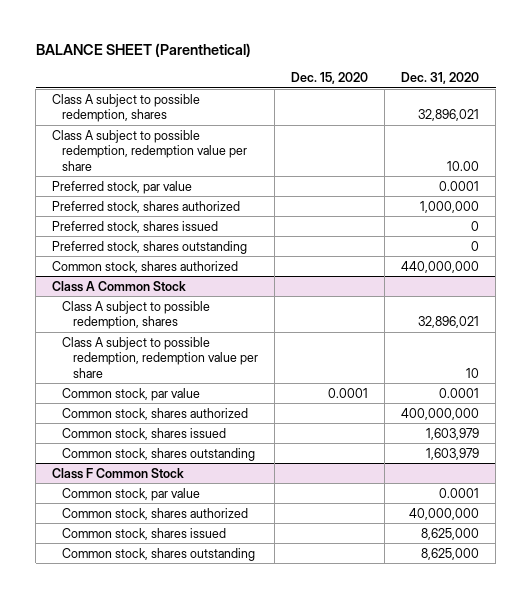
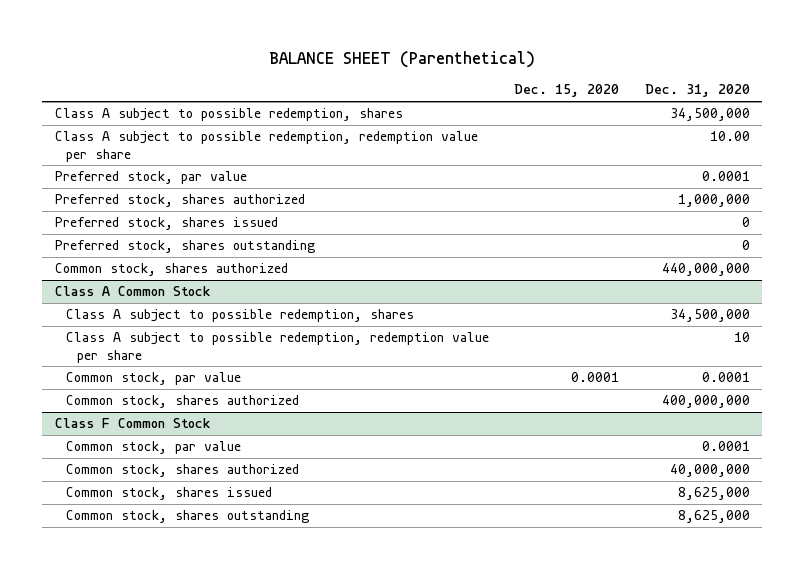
- Class A subject to possible redemption, shares | | 32,896,021
+ Class A subject to possible redemption, shares | | 34,500,000
@ Class A Common Stock
- Class A subject to possible redemption, shares | | 32,896,021
+ Class A subject to possible redemption, shares | | 34,500,000
- Common stock, shares issued | | 1,603,979
- Common stock, shares outstanding | | 1,603,979

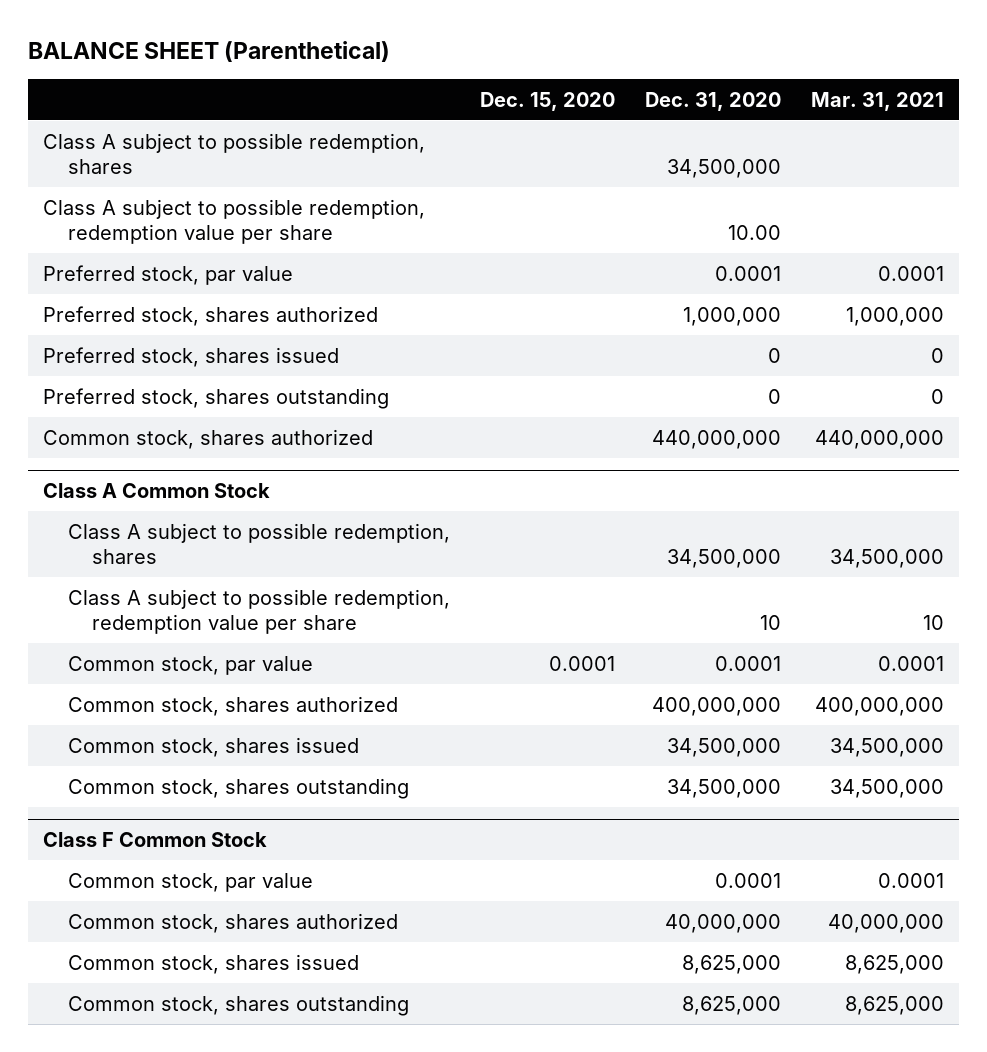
- | Dec. 15, 2020 | Dec. 31, 2020
+ | Dec. 15, 2020 | Dec. 31, 2020 | Mar. 31, 2021
@ Class A Common Stock
+ Common stock, shares issued | | 34,500,000 | 34,500,000
+ Common stock, shares outstanding | | 34,500,000 | 34,500,000

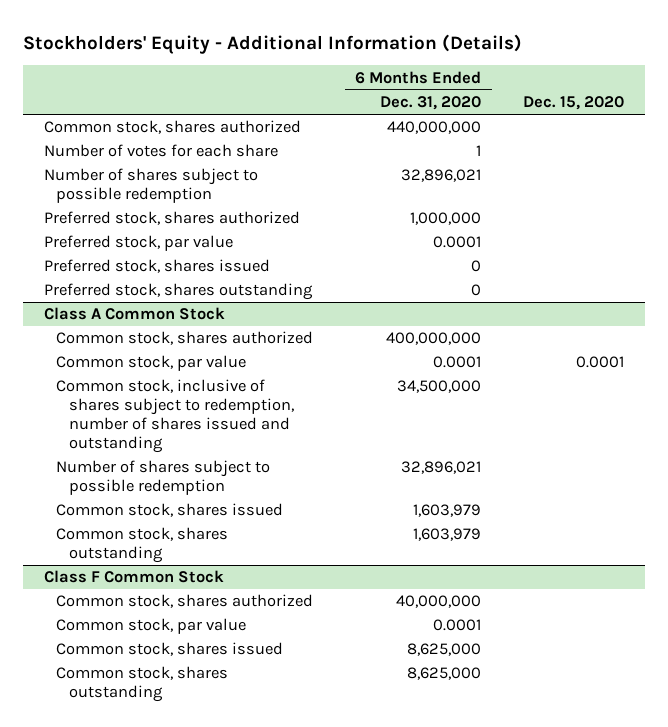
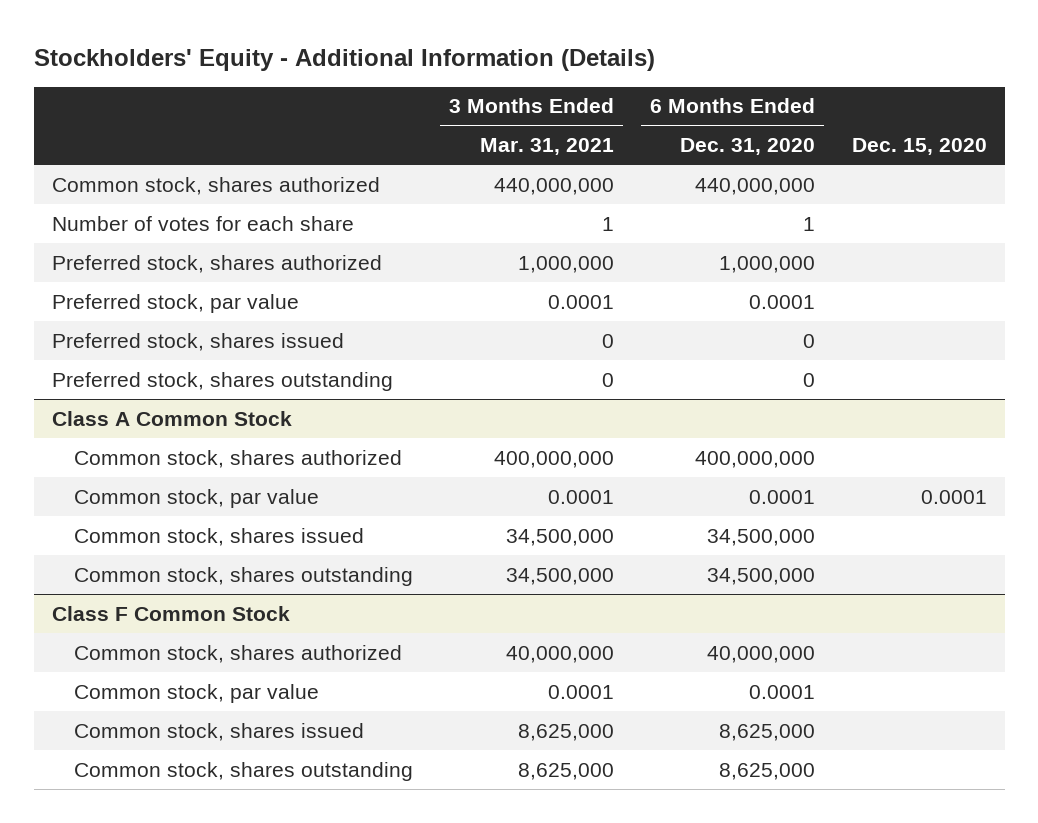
- | 6 Months Ended Dec. 31, 2020 | Dec. 15, 2020
+ | 3 Months Ended Mar. 31, 2021 | 6 Months Ended Dec. 31, 2020 | Dec. 15, 2020
- Number of shares subject to possible redemption | 32,896,021 |
@ Class A Common Stock
- Common stock, inclusive of shares subject to redemption, number of shares issued and outstanding | 34,500,000 |
- Number of shares subject to possible redemption | 32,896,021 |
- Common stock, shares issued | 1,603,979 |
- Common stock, shares outstanding | 1,603,979 |
+ Common stock, shares issued | 34,500,000 | 34,500,000 |
+ Common stock, shares outstanding | 34,500,000 | 34,500,000 |

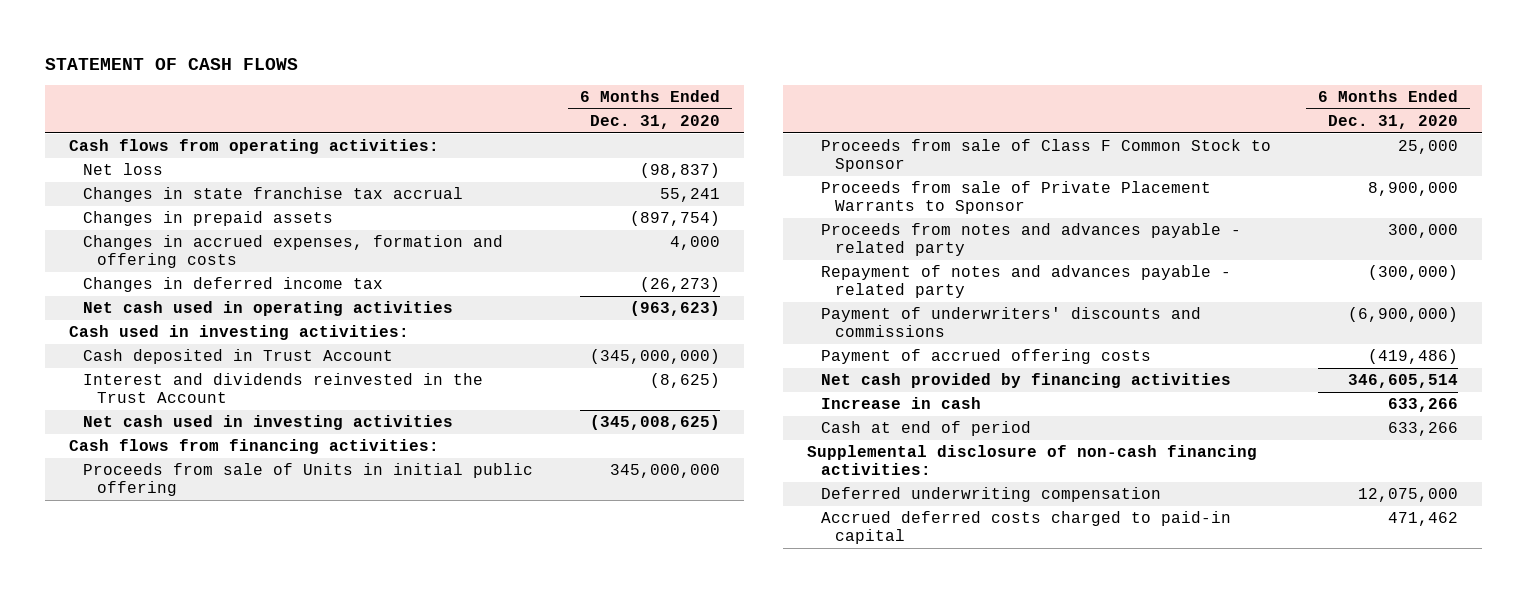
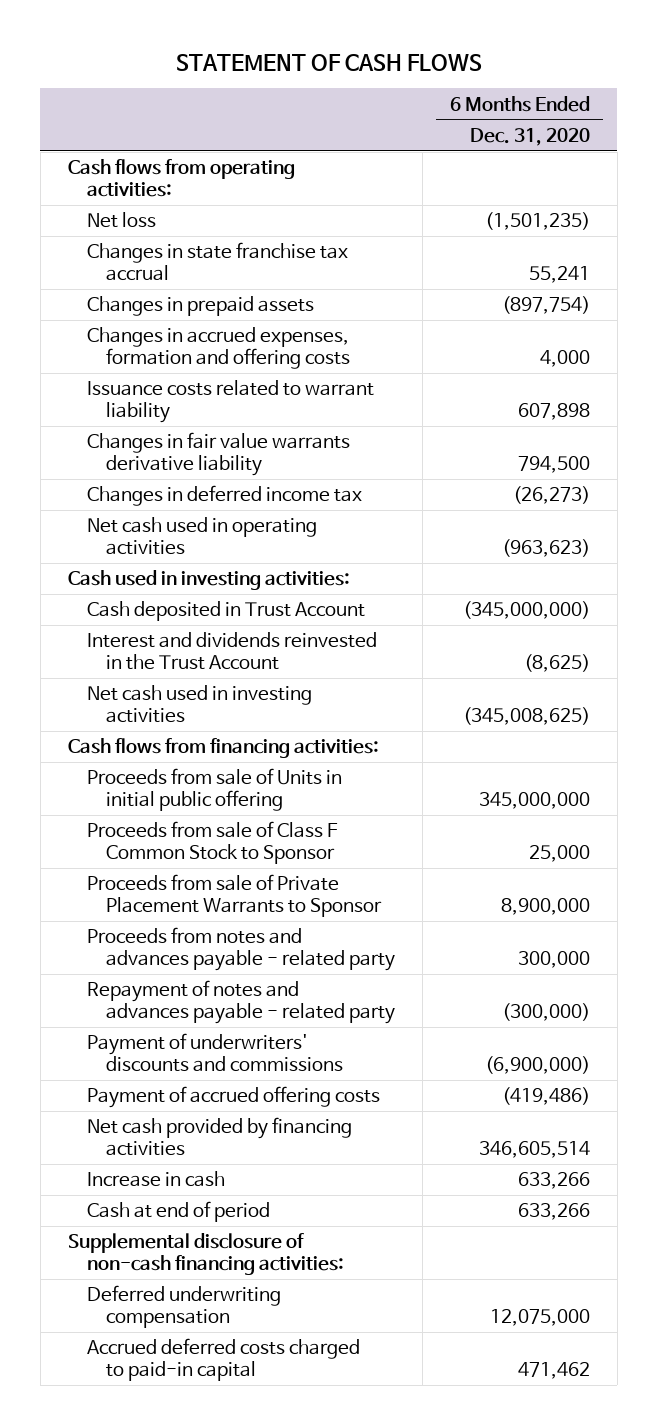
- Net loss | (98,837)
+ Net loss | (1,501,235)
+ Issuance costs related to warrant liability | 607,898
+ Changes in fair value warrants derivative liability | 794,500

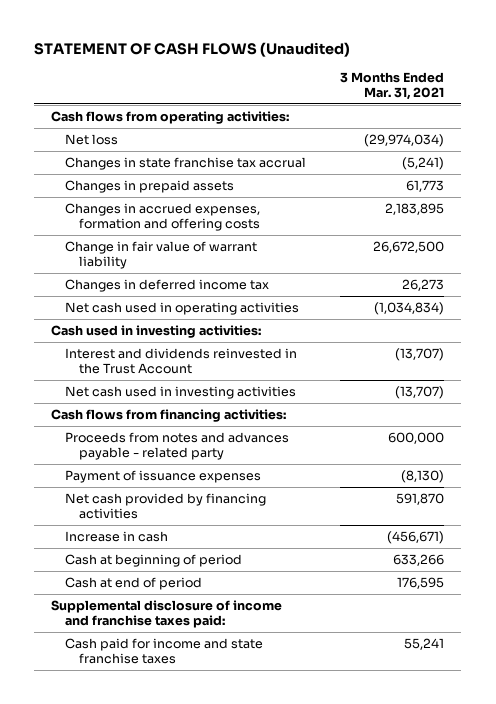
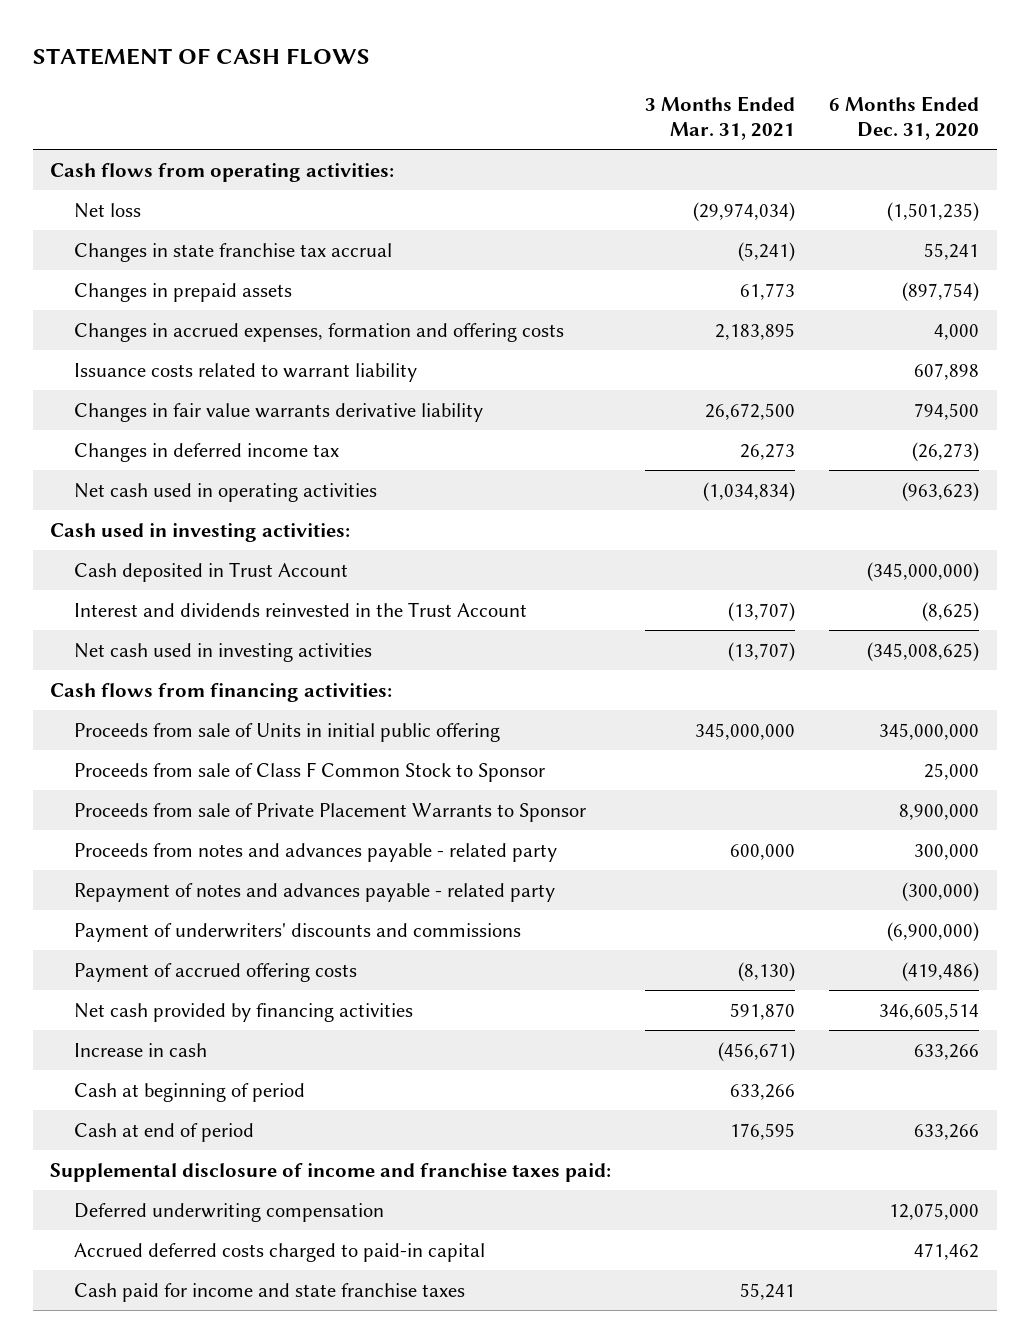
- STATEMENT OF CASH FLOWS (Unaudited)
+ STATEMENT OF CASH FLOWS
- | 3 Months Ended Mar. 31, 2021
+ | 3 Months Ended Mar. 31, 2021 | 6 Months Ended Dec. 31, 2020
- Change in fair value of warrant liability | 26,672,500
+ Issuance costs related to warrant liability | | 607,898
+ Changes in fair value warrants derivative liability | 26,672,500 | 794,500
+ Cash deposited in Trust Account | | (345,000,000)
+ Proceeds from sale of Units in initial public offering | 345,000,000 | 345,000,000
+ Proceeds from sale of Class F Common Stock to Sponsor | | 25,000
+ Proceeds from sale of Private Placement Warrants to Sponsor | | 8,900,000
- Payment of issuance expenses | (8,130)
+ Repayment of notes and advances payable - related party | | (300,000)
+ Payment of underwriters' discounts and commissions | | (6,900,000)
+ Payment of accrued offering costs | (8,130) | (419,486)
+ Deferred underwriting compensation | | 12,075,000
+ Accrued deferred costs charged to paid-in capital | | 471,462

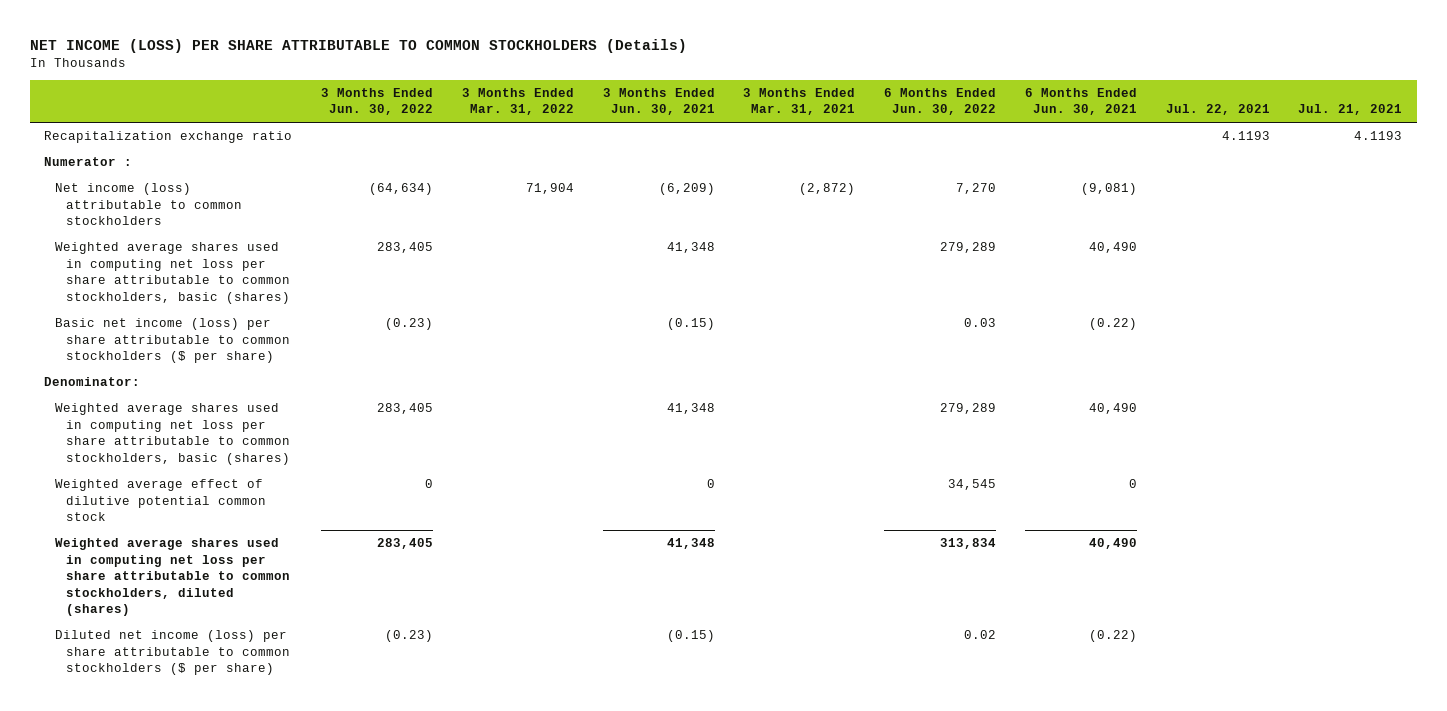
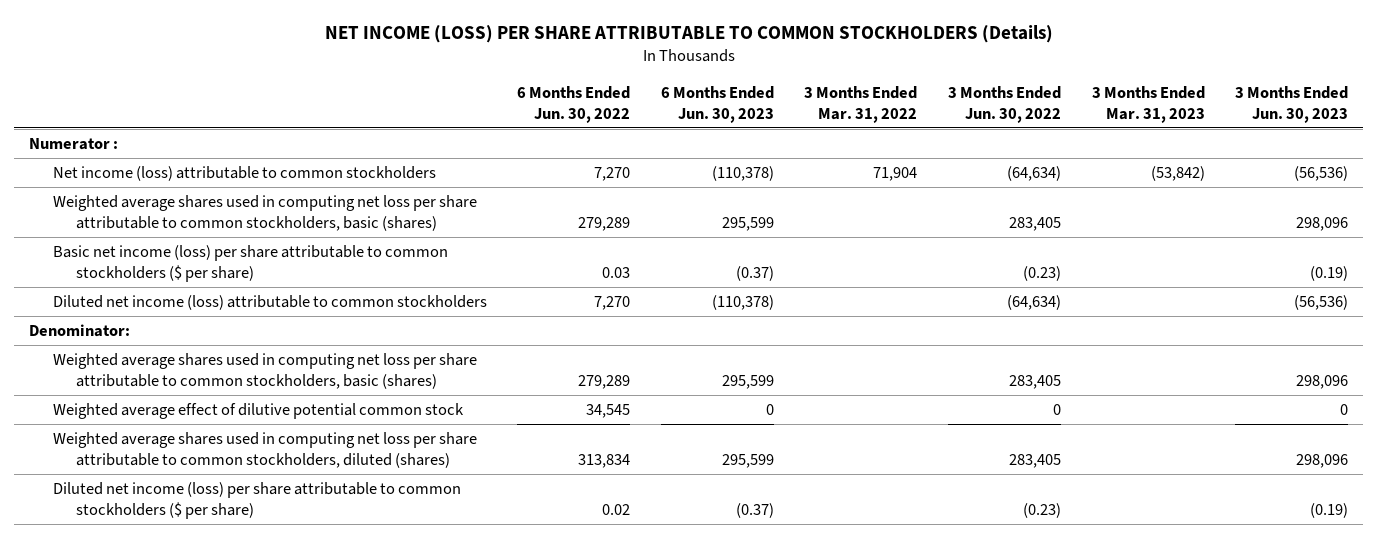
- | 3 Months Ended Jun. 30, 2022 | 3 Months Ended Mar. 31, 2022 | 3 Months Ended Jun. 30, 2021 | 3 Months Ended Mar. 31, 2021 | 6 Months Ended Jun. 30, 2022 | 6 Months Ended Jun. 30, 2021 | Jul. 22, 2021 | Jul. 21, 2021
+ | 6 Months Ended Jun. 30, 2022 | 6 Months Ended Jun. 30, 2023 | 3 Months Ended Mar. 31, 2022 | 3 Months Ended Jun. 30, 2022 | 3 Months Ended Mar. 31, 2023 | 3 Months Ended Jun. 30, 2023
- Recapitalization exchange ratio | | | | | | | 4.1193 | 4.1193
+ Diluted net income (loss) attributable to common stockholders | 7,270 | (110,378) | | (64,634) | | (56,536)

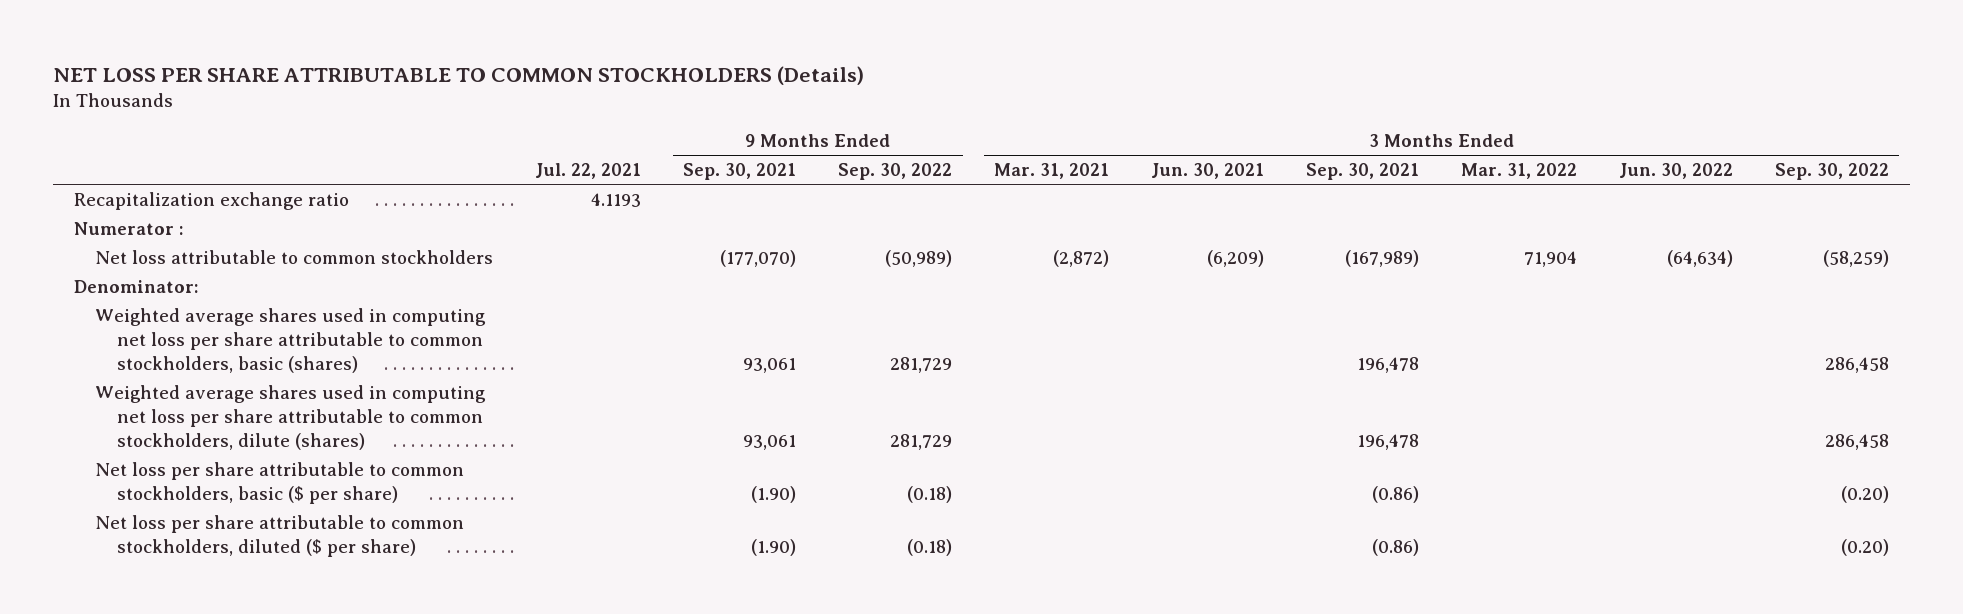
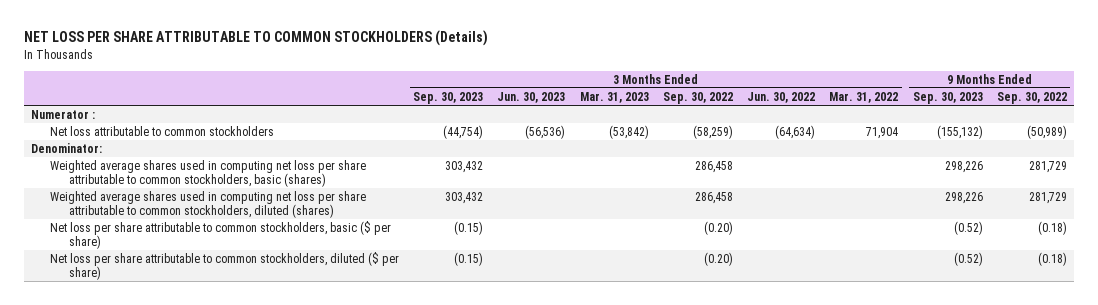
- | Jul. 22, 2021 | 9 Months Ended Sep. 30, 2021 | 9 Months Ended Sep. 30, 2022 | 3 Months Ended Mar. 31, 2021 | 3 Months Ended Jun. 30, 2021 | 3 Months Ended Sep. 30, 2021 | 3 Months Ended Mar. 31, 2022 | 3 Months Ended Jun. 30, 2022 | 3 Months Ended Sep. 30, 2022
+ | 3 Months Ended Sep. 30, 2023 | 3 Months Ended Jun. 30, 2023 | 3 Months Ended Mar. 31, 2023 | 3 Months Ended Sep. 30, 2022 | 3 Months Ended Jun. 30, 2022 | 3 Months Ended Mar. 31, 2022 | 9 Months Ended Sep. 30, 2023 | 9 Months Ended Sep. 30, 2022
- Recapitalization exchange ratio | 4.1193 | | | | | | | |
- Weighted average shares used in computing net loss per share attributable to common stockholders, dilute (shares) | | 93,061 | 281,729 | | | 196,478 | | | 286,458
+ Weighted average shares used in computing net loss per share attributable to common stockholders, diluted (shares) | 303,432 | | | 286,458 | | | 298,226 | 281,729

